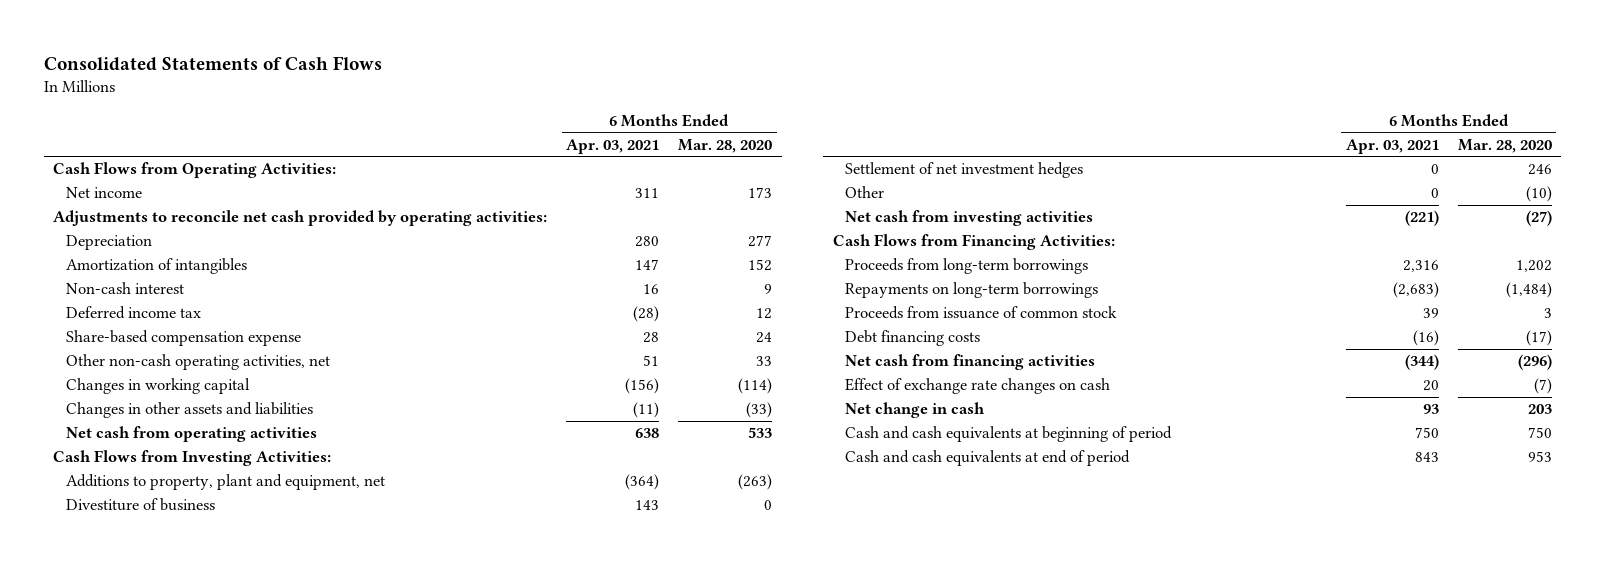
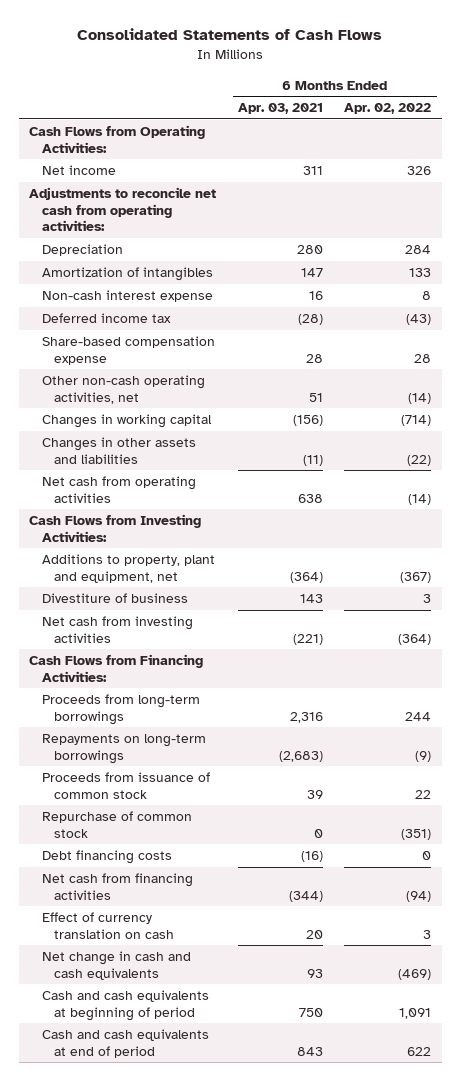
- | 6 Months Ended Apr. 03, 2021 | 6 Months Ended Mar. 28, 2020
+ | 6 Months Ended Apr. 03, 2021 | 6 Months Ended Apr. 02, 2022
- Adjustments to reconcile net cash provided by operating activities:
+ Adjustments to reconcile net cash from operating activities:
- Non-cash interest | 16 | 9
+ Non-cash interest expense | 16 | 8
- Settlement of net investment hedges | 0 | 246
- Other | 0 | (10)
+ Repurchase of common stock | 0 | (351)
- Effect of exchange rate changes on cash | 20 | (7)
- Net change in cash | 93 | 203
+ Effect of currency translation on cash | 20 | 3
+ Net change in cash and cash equivalents | 93 | (469)

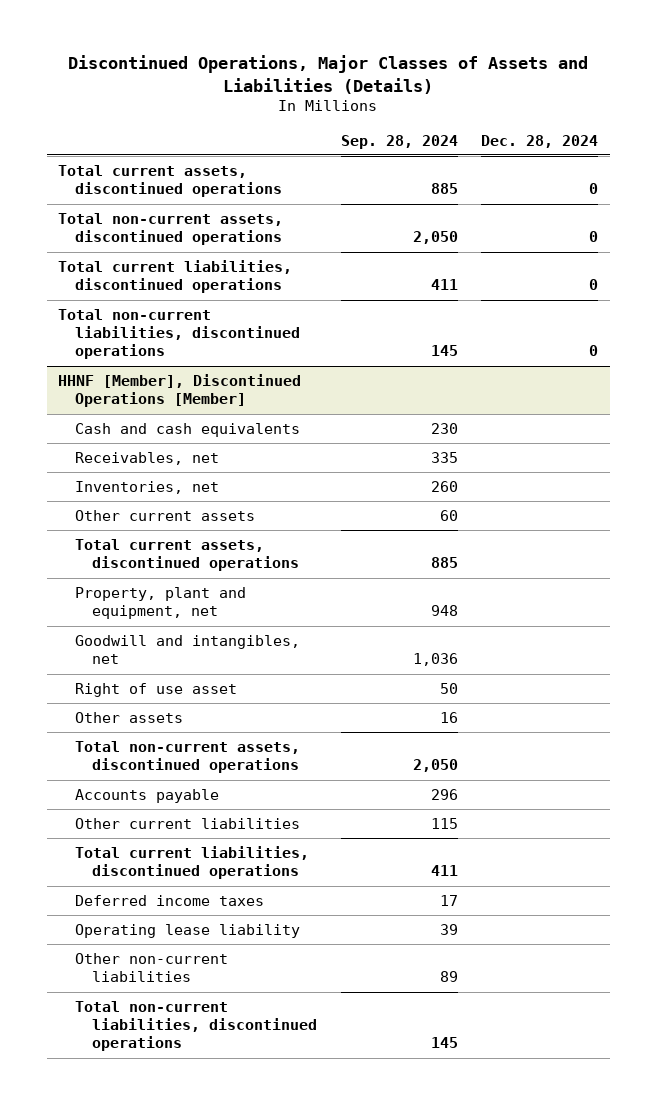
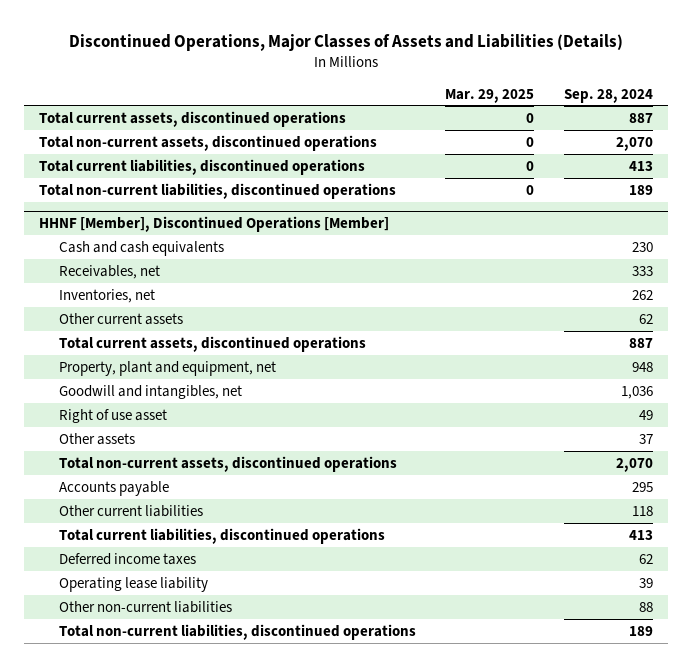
- | Sep. 28, 2024 | Dec. 28, 2024
+ | Mar. 29, 2025 | Sep. 28, 2024
- Total current assets, discontinued operations | 885 | 0
- Total non-current assets, discontinued operations | 2,050 | 0
- Total current liabilities, discontinued operations | 411 | 0
- Total non-current liabilities, discontinued operations | 145 | 0
+ Total current assets, discontinued operations | 0 | 887
+ Total non-current assets, discontinued operations | 0 | 2,070
+ Total current liabilities, discontinued operations | 0 | 413
+ Total non-current liabilities, discontinued operations | 0 | 189
@ HHNF [Member], Discontinued Operations [Member]
- Receivables, net | 335 |
- Inventories, net | 260 |
- Other current assets | 60 |
- Total current assets, discontinued operations | 885 |
+ Receivables, net | | 333
+ Inventories, net | | 262
+ Other current assets | | 62
+ Total current assets, discontinued operations | | 887
- Right of use asset | 50 |
- Other assets | 16 |
- Total non-current assets, discontinued operations | 2,050 |
- Accounts payable | 296 |
- Other current liabilities | 115 |
- Total current liabilities, discontinued operations | 411 |
- Deferred income taxes | 17 |
+ Right of use asset | | 49
+ Other assets | | 37
+ Total non-current assets, discontinued operations | | 2,070
+ Accounts payable | | 295
+ Other current liabilities | | 118
+ Total current liabilities, discontinued operations | | 413
+ Deferred income taxes | | 62
- Other non-current liabilities | 89 |
- Total non-current liabilities, discontinued operations | 145 |
+ Other non-current liabilities | | 88
+ Total non-current liabilities, discontinued operations | | 189

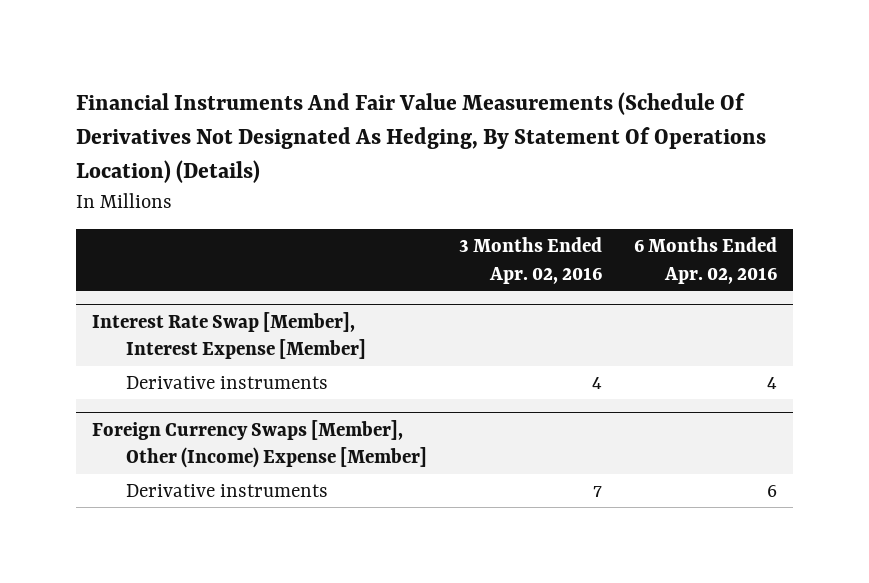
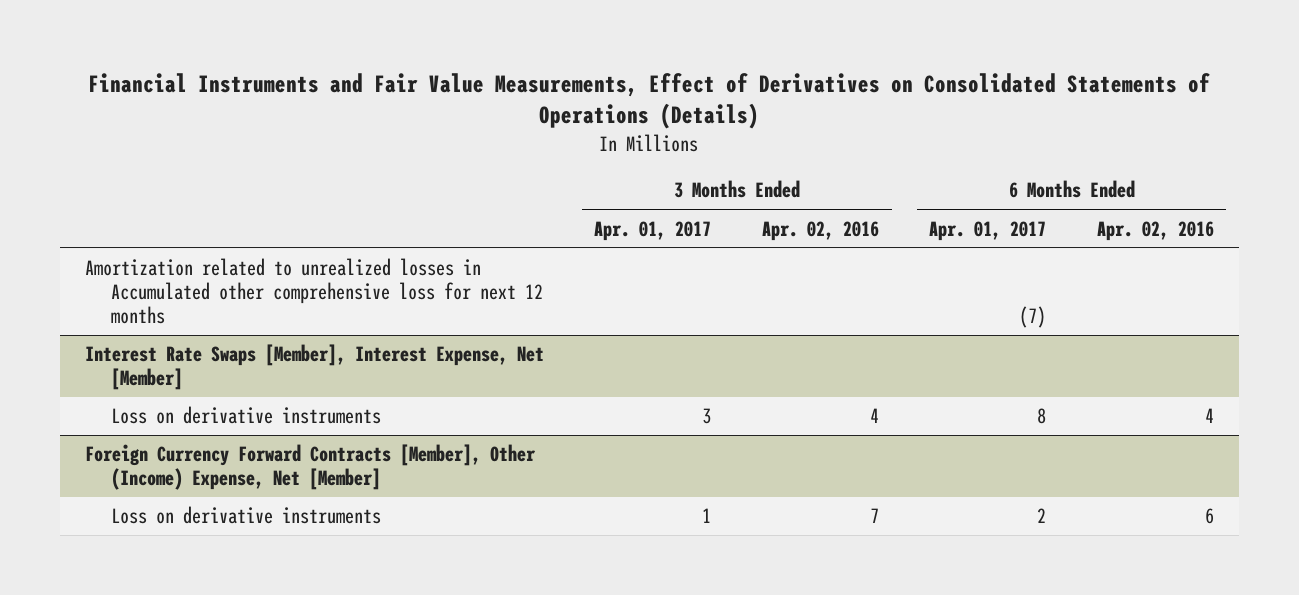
- Financial Instruments And Fair Value Measurements (Schedule Of Derivatives Not Designated As Hedging, By Statement Of Operations Location) (Details)
+ Financial Instruments and Fair Value Measurements, Effect of Derivatives on Consolidated Statements of Operations (Details)
- | 3 Months Ended Apr. 02, 2016 | 6 Months Ended Apr. 02, 2016
+ | 3 Months Ended Apr. 01, 2017 | 3 Months Ended Apr. 02, 2016 | 6 Months Ended Apr. 01, 2017 | 6 Months Ended Apr. 02, 2016
- Interest Rate Swap [Member], Interest Expense [Member]
- Derivative instruments | 4 | 4
- Foreign Currency Swaps [Member], Other (Income) Expense [Member]
- Derivative instruments | 7 | 6
+ Amortization related to unrealized losses in Accumulated other comprehensive loss for next 12 months | | | (7) |
+ Interest Rate Swaps [Member], Interest Expense, Net [Member]
+ Loss on derivative instruments | 3 | 4 | 8 | 4
+ Foreign Currency Forward Contracts [Member], Other (Income) Expense, Net [Member]
+ Loss on derivative instruments | 1 | 7 | 2 | 6

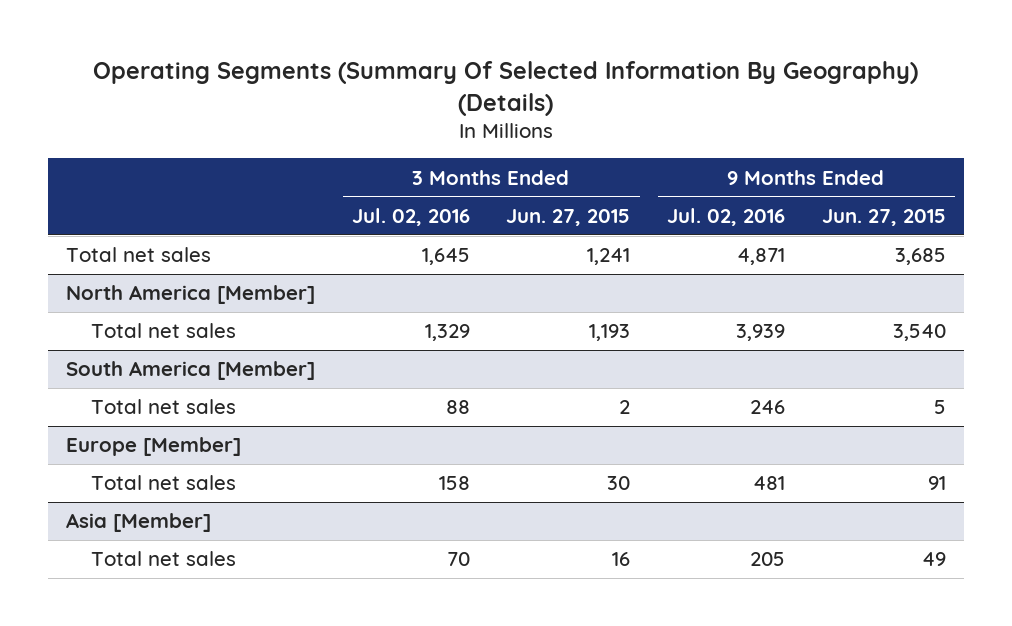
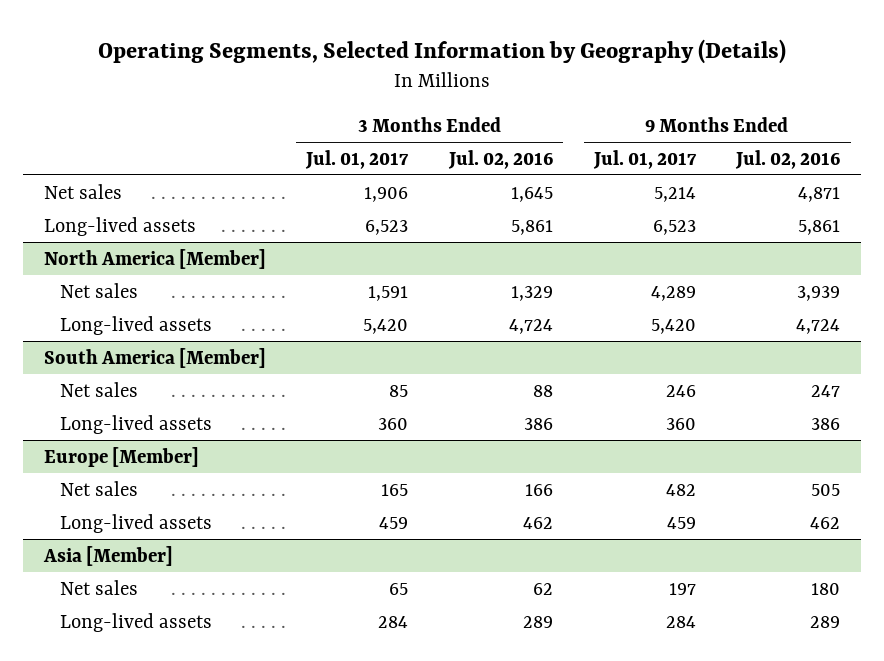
- Operating Segments (Summary Of Selected Information By Geography) (Details)
+ Operating Segments, Selected Information by Geography (Details)
- | 3 Months Ended Jul. 02, 2016 | 3 Months Ended Jun. 27, 2015 | 9 Months Ended Jul. 02, 2016 | 9 Months Ended Jun. 27, 2015
+ | 3 Months Ended Jul. 01, 2017 | 3 Months Ended Jul. 02, 2016 | 9 Months Ended Jul. 01, 2017 | 9 Months Ended Jul. 02, 2016
- Total net sales | 1,645 | 1,241 | 4,871 | 3,685
+ Net sales | 1,906 | 1,645 | 5,214 | 4,871
+ Long-lived assets | 6,523 | 5,861 | 6,523 | 5,861
@ North America [Member]
- Total net sales | 1,329 | 1,193 | 3,939 | 3,540
+ Net sales | 1,591 | 1,329 | 4,289 | 3,939
+ Long-lived assets | 5,420 | 4,724 | 5,420 | 4,724
@ South America [Member]
- Total net sales | 88 | 2 | 246 | 5
+ Net sales | 85 | 88 | 246 | 247
+ Long-lived assets | 360 | 386 | 360 | 386
@ Europe [Member]
- Total net sales | 158 | 30 | 481 | 91
+ Net sales | 165 | 166 | 482 | 505
+ Long-lived assets | 459 | 462 | 459 | 462
@ Asia [Member]
- Total net sales | 70 | 16 | 205 | 49
+ Net sales | 65 | 62 | 197 | 180
+ Long-lived assets | 284 | 289 | 284 | 289

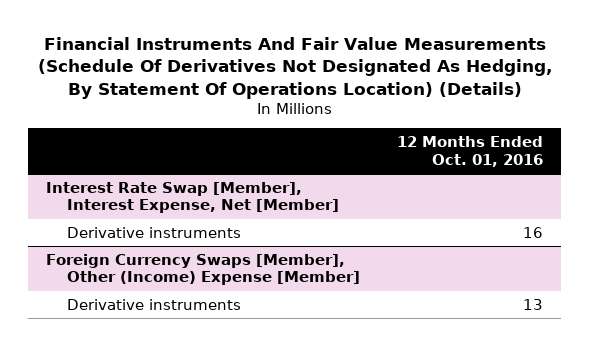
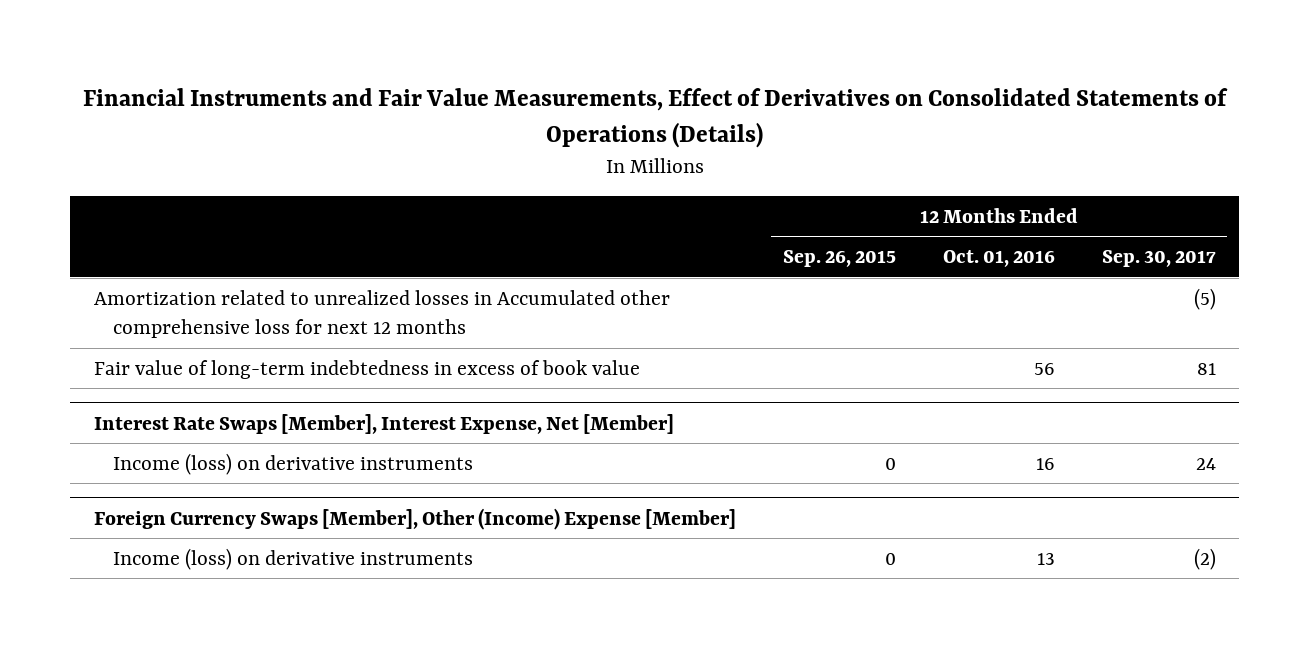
- Financial Instruments And Fair Value Measurements (Schedule Of Derivatives Not Designated As Hedging, By Statement Of Operations Location) (Details)
+ Financial Instruments and Fair Value Measurements, Effect of Derivatives on Consolidated Statements of Operations (Details)
- | 12 Months Ended Oct. 01, 2016
+ | 12 Months Ended Sep. 26, 2015 | 12 Months Ended Oct. 01, 2016 | 12 Months Ended Sep. 30, 2017
- Interest Rate Swap [Member], Interest Expense, Net [Member]
- Derivative instruments | 16
+ Amortization related to unrealized losses in Accumulated other comprehensive loss for next 12 months | | | (5)
+ Fair value of long-term indebtedness in excess of book value | | 56 | 81
+ Interest Rate Swaps [Member], Interest Expense, Net [Member]
+ Income (loss) on derivative instruments | 0 | 16 | 24
@ Foreign Currency Swaps [Member], Other (Income) Expense [Member]
- Derivative instruments | 13
+ Income (loss) on derivative instruments | 0 | 13 | (2)

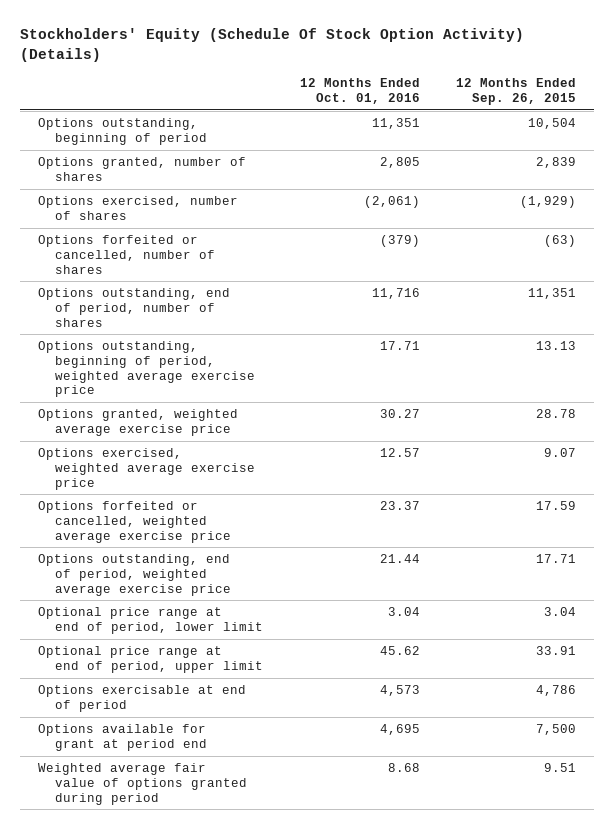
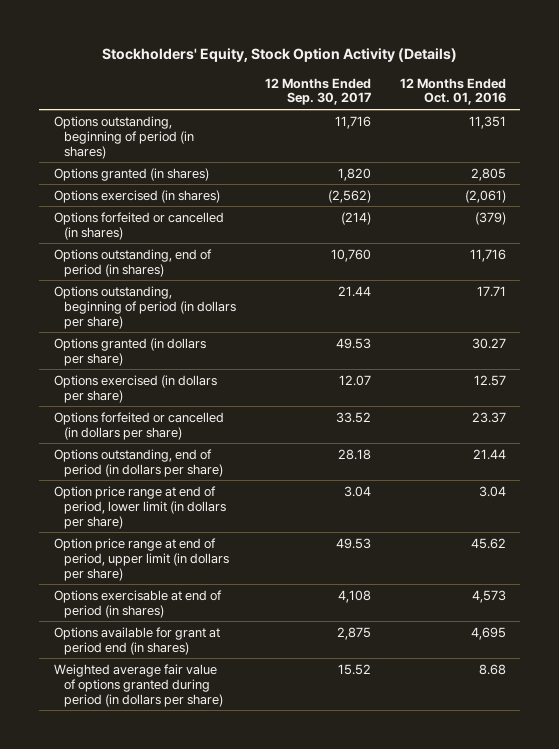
- Stockholders' Equity (Schedule Of Stock Option Activity) (Details)
+ Stockholders' Equity, Stock Option Activity (Details)
- | 12 Months Ended Oct. 01, 2016 | 12 Months Ended Sep. 26, 2015
+ | 12 Months Ended Sep. 30, 2017 | 12 Months Ended Oct. 01, 2016
- Options outstanding, beginning of period | 11,351 | 10,504
- Options granted, number of shares | 2,805 | 2,839
- Options exercised, number of shares | (2,061) | (1,929)
- Options forfeited or cancelled, number of shares | (379) | (63)
- Options outstanding, end of period, number of shares | 11,716 | 11,351
- Options outstanding, beginning of period, weighted average exercise price | 17.71 | 13.13
- Options granted, weighted average exercise price | 30.27 | 28.78
- Options exercised, weighted average exercise price | 12.57 | 9.07
- Options forfeited or cancelled, weighted average exercise price | 23.37 | 17.59
- Options outstanding, end of period, weighted average exercise price | 21.44 | 17.71
- Optional price range at end of period, lower limit | 3.04 | 3.04
- Optional price range at end of period, upper limit | 45.62 | 33.91
- Options exercisable at end of period | 4,573 | 4,786
- Options available for grant at period end | 4,695 | 7,500
- Weighted average fair value of options granted during period | 8.68 | 9.51
+ Options outstanding, beginning of period (in shares) | 11,716 | 11,351
+ Options granted (in shares) | 1,820 | 2,805
+ Options exercised (in shares) | (2,562) | (2,061)
+ Options forfeited or cancelled (in shares) | (214) | (379)
+ Options outstanding, end of period (in shares) | 10,760 | 11,716
+ Options outstanding, beginning of period (in dollars per share) | 21.44 | 17.71
+ Options granted (in dollars per share) | 49.53 | 30.27
+ Options exercised (in dollars per share) | 12.07 | 12.57
+ Options forfeited or cancelled (in dollars per share) | 33.52 | 23.37
+ Options outstanding, end of period (in dollars per share) | 28.18 | 21.44
+ Option price range at end of period, lower limit (in dollars per share) | 3.04 | 3.04
+ Option price range at end of period, upper limit (in dollars per share) | 49.53 | 45.62
+ Options exercisable at end of period (in shares) | 4,108 | 4,573
+ Options available for grant at period end (in shares) | 2,875 | 4,695
+ Weighted average fair value of options granted during period (in dollars per share) | 15.52 | 8.68

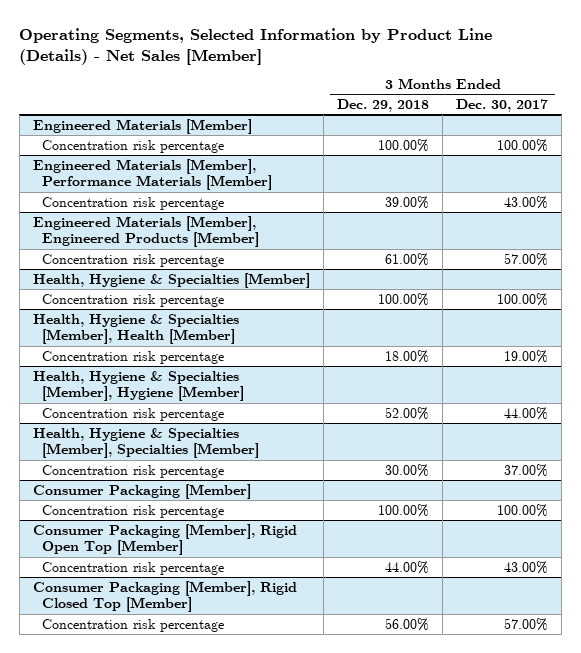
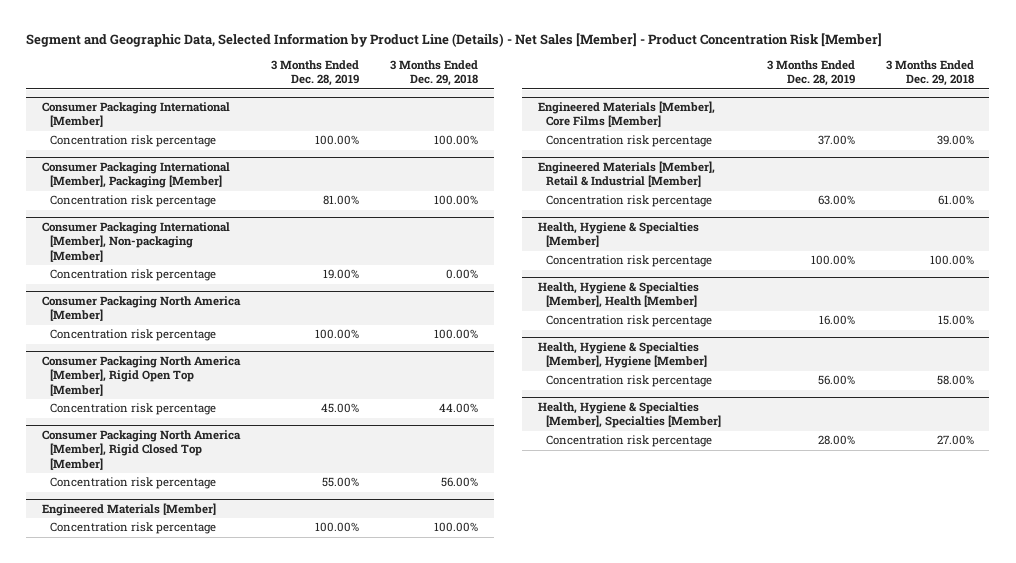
- Operating Segments, Selected Information by Product Line (Details) - Net Sales [Member]
+ Segment and Geographic Data, Selected Information by Product Line (Details) - Net Sales [Member] - Product Concentration Risk [Member]
- | 3 Months Ended Dec. 29, 2018 | 3 Months Ended Dec. 30, 2017
+ | 3 Months Ended Dec. 28, 2019 | 3 Months Ended Dec. 29, 2018
+ Consumer Packaging International [Member]
+ Concentration risk percentage | 100.00% | 100.00%
+ Consumer Packaging International [Member], Packaging [Member]
+ Concentration risk percentage | 81.00% | 100.00%
+ Consumer Packaging International [Member], Non-packaging [Member]
+ Concentration risk percentage | 19.00% | 0.00%
+ Consumer Packaging North America [Member]
+ Concentration risk percentage | 100.00% | 100.00%
+ Consumer Packaging North America [Member], Rigid Open Top [Member]
+ Concentration risk percentage | 45.00% | 44.00%
+ Consumer Packaging North America [Member], Rigid Closed Top [Member]
+ Concentration risk percentage | 55.00% | 56.00%
- Engineered Materials [Member], Performance Materials [Member]
+ Engineered Materials [Member], Core Films [Member]
- Engineered Materials [Member], Engineered Products [Member]
+ Engineered Materials [Member], Retail & Industrial [Member]
@ Health, Hygiene & Specialties [Member], Health [Member]
- Concentration risk percentage | 18.00% | 19.00%
+ Concentration risk percentage | 16.00% | 15.00%
@ Health, Hygiene & Specialties [Member], Hygiene [Member]
- Concentration risk percentage | 52.00% | 44.00%
+ Concentration risk percentage | 56.00% | 58.00%
@ Health, Hygiene & Specialties [Member], Specialties [Member]
- Concentration risk percentage | 30.00% | 37.00%
- Consumer Packaging [Member]
- Concentration risk percentage | 100.00% | 100.00%
- Consumer Packaging [Member], Rigid Open Top [Member]
- Concentration risk percentage | 44.00% | 43.00%
- Consumer Packaging [Member], Rigid Closed Top [Member]
- Concentration risk percentage | 56.00% | 57.00%
@ Health, Hygiene & Specialties [Member], Specialties [Member]
+ Concentration risk percentage | 28.00% | 27.00%

